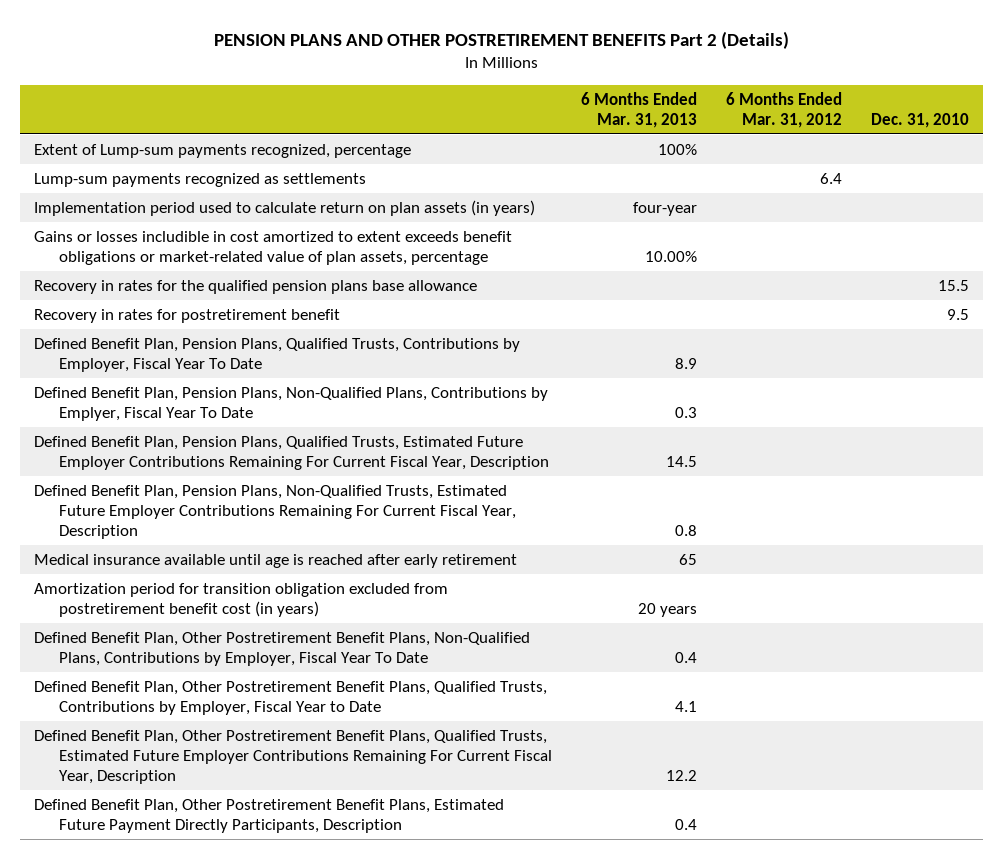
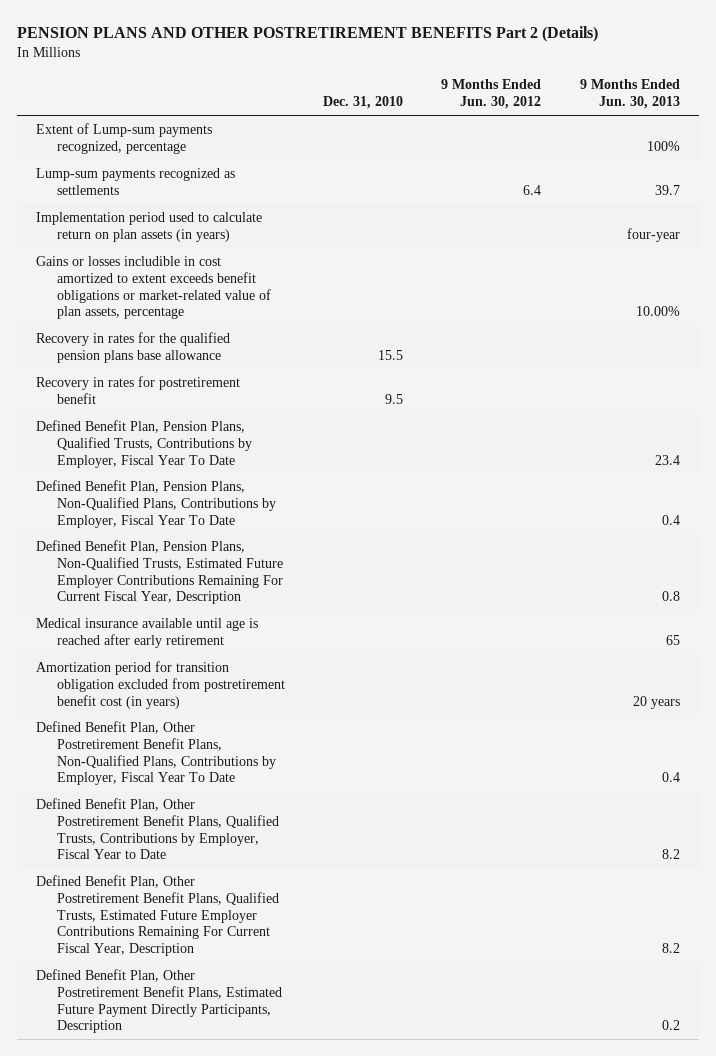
- | 6 Months Ended Mar. 31, 2013 | 6 Months Ended Mar. 31, 2012 | Dec. 31, 2010
+ | Dec. 31, 2010 | 9 Months Ended Jun. 30, 2012 | 9 Months Ended Jun. 30, 2013
- Defined Benefit Plan, Pension Plans, Non-Qualified Plans, Contributions by Emplyer, Fiscal Year To Date | 0.3 | |
- Defined Benefit Plan, Pension Plans, Qualified Trusts, Estimated Future Employer Contributions Remaining For Current Fiscal Year, Description | 14.5 | |
+ Defined Benefit Plan, Pension Plans, Non-Qualified Plans, Contributions by Employer, Fiscal Year To Date | | | 0.4

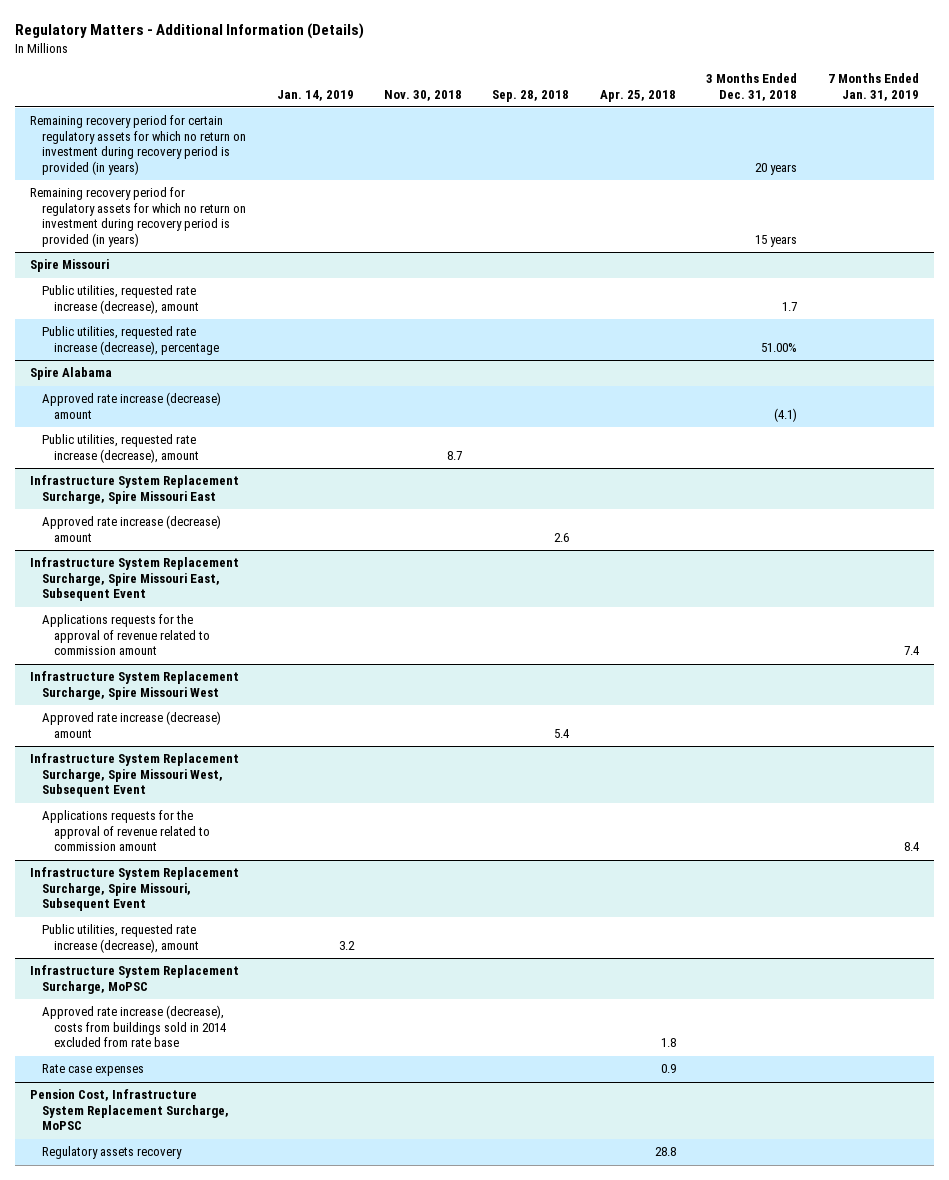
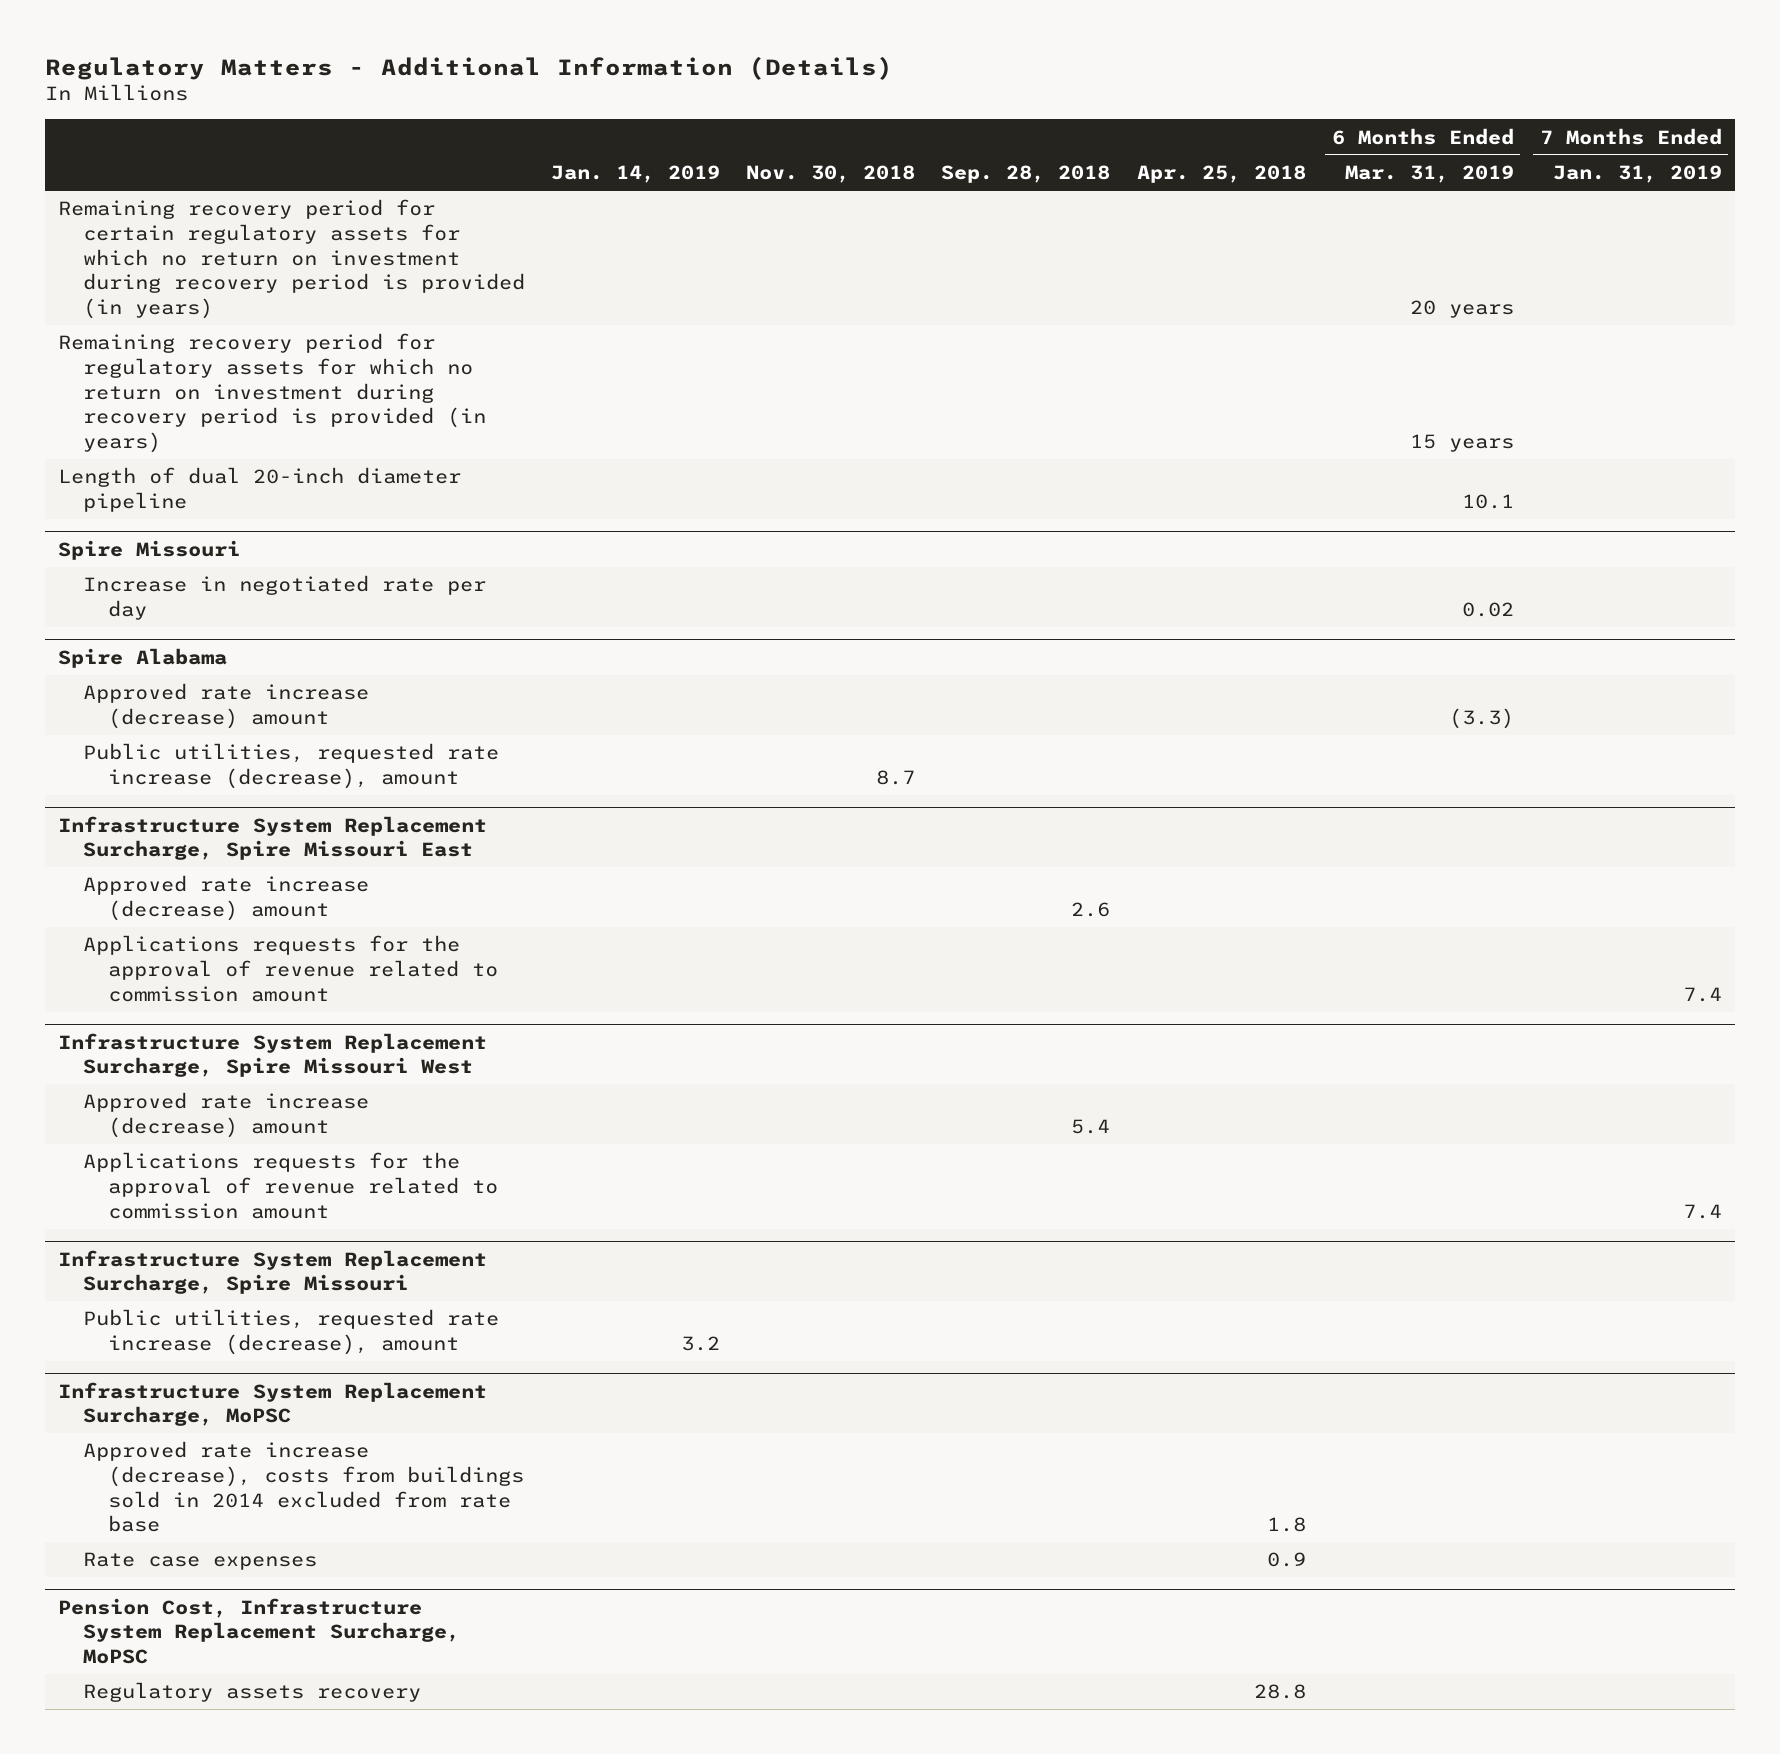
- | Jan. 14, 2019 | Nov. 30, 2018 | Sep. 28, 2018 | Apr. 25, 2018 | 3 Months Ended Dec. 31, 2018 | 7 Months Ended Jan. 31, 2019
+ | Jan. 14, 2019 | Nov. 30, 2018 | Sep. 28, 2018 | Apr. 25, 2018 | 6 Months Ended Mar. 31, 2019 | 7 Months Ended Jan. 31, 2019
+ Length of dual 20-inch diameter pipeline | | | | | 10.1 |
@ Spire Missouri
- Public utilities, requested rate increase (decrease), amount | | | | | 1.7 |
- Public utilities, requested rate increase (decrease), percentage | | | | | 51.00% |
+ Increase in negotiated rate per day | | | | | 0.02 |
- Infrastructure System Replacement Surcharge, Spire Missouri East, Subsequent Event
- Applications requests for the approval of revenue related to commission amount | | | | | | 7.4
@ Infrastructure System Replacement Surcharge, Spire Missouri East
+ Applications requests for the approval of revenue related to commission amount | | | | | | 7.4
- Infrastructure System Replacement Surcharge, Spire Missouri West, Subsequent Event
- Applications requests for the approval of revenue related to commission amount | | | | | | 8.4
- Infrastructure System Replacement Surcharge, Spire Missouri, Subsequent Event
@ Infrastructure System Replacement Surcharge, Spire Missouri West
+ Applications requests for the approval of revenue related to commission amount | | | | | | 7.4
+ Infrastructure System Replacement Surcharge, Spire Missouri

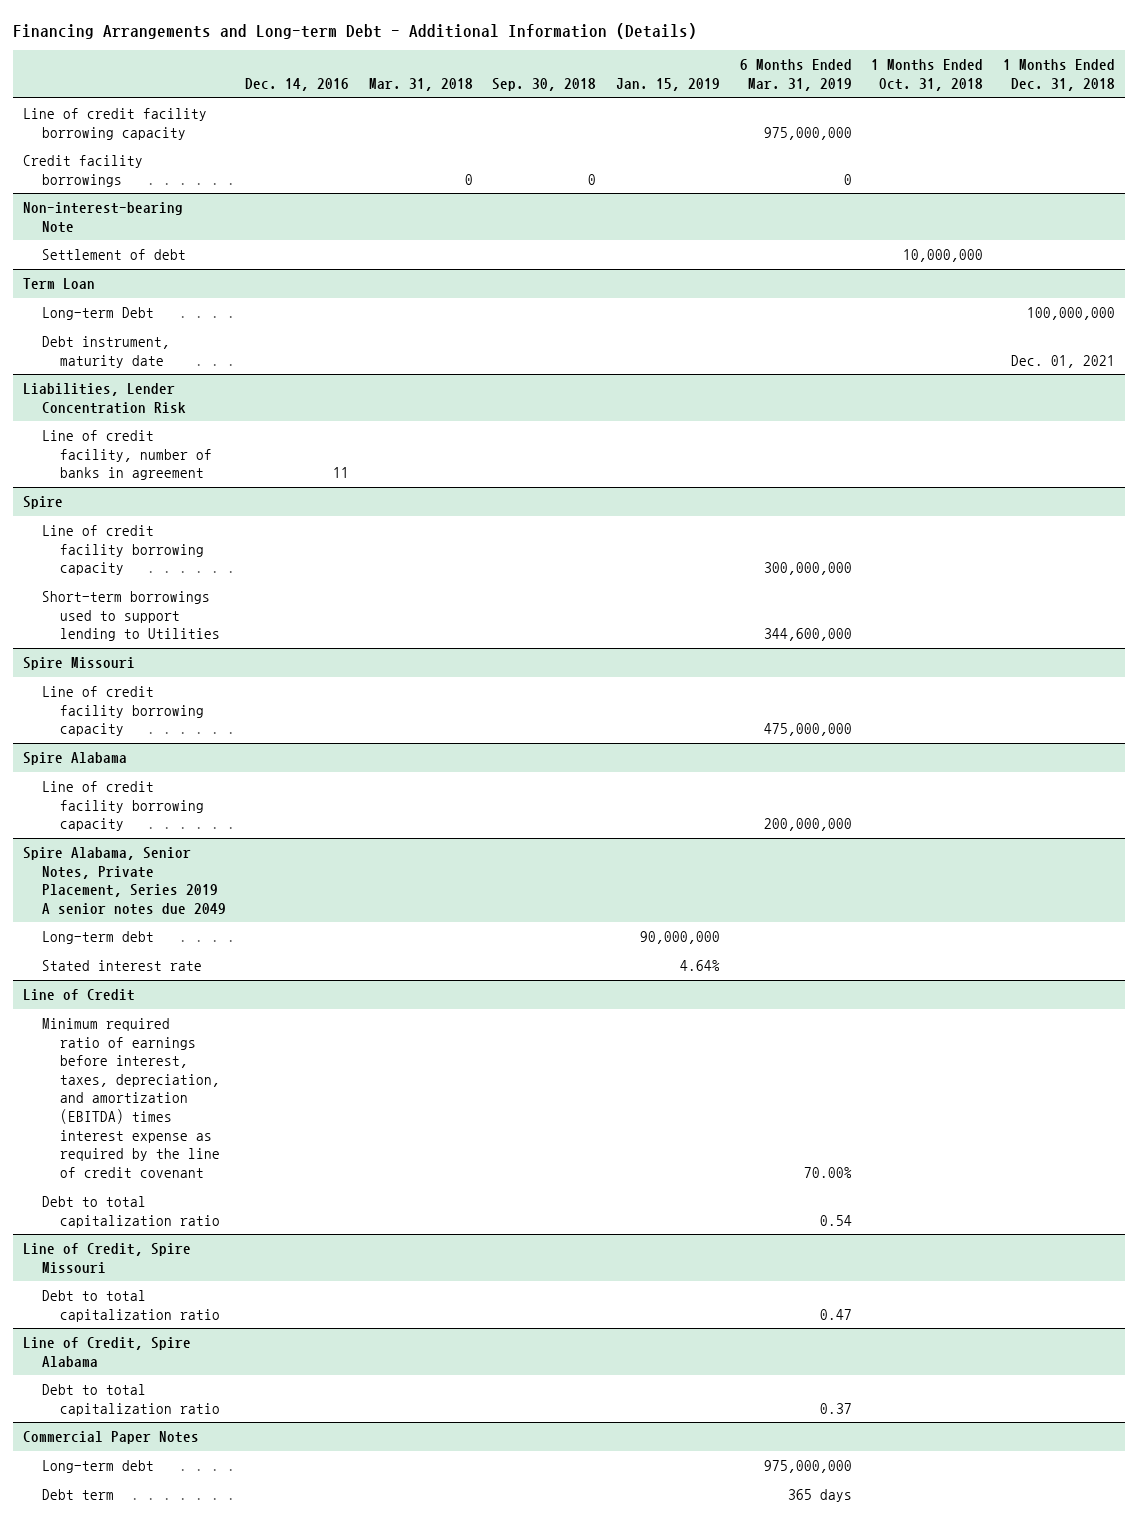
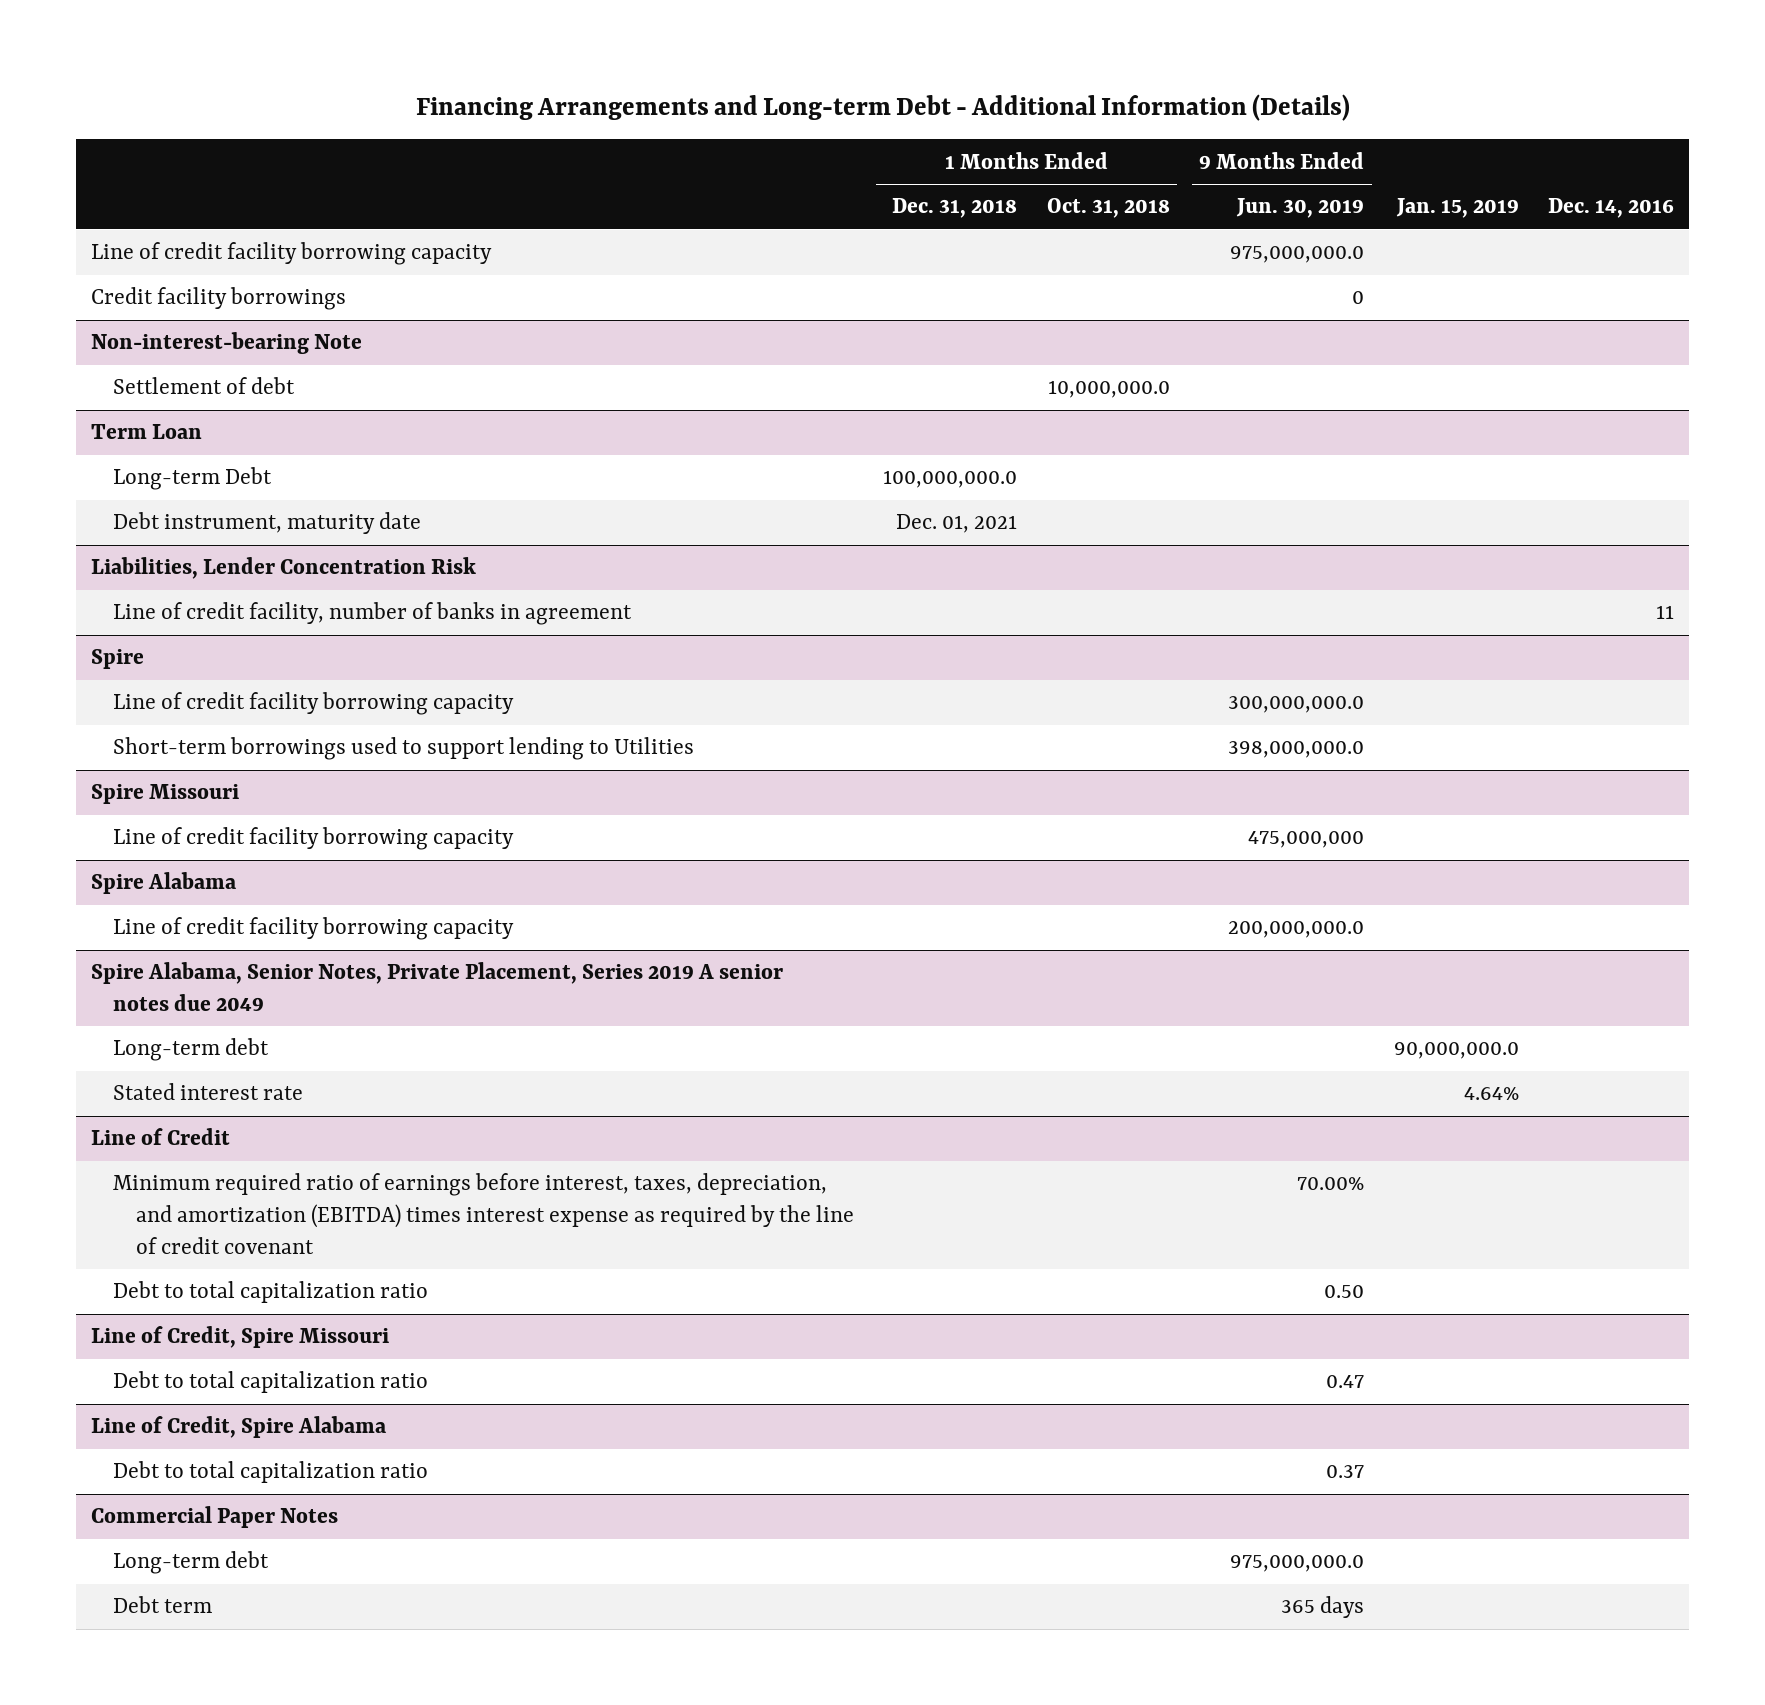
- | Dec. 14, 2016 | Mar. 31, 2018 | Sep. 30, 2018 | Jan. 15, 2019 | 6 Months Ended Mar. 31, 2019 | 1 Months Ended Oct. 31, 2018 | 1 Months Ended Dec. 31, 2018
+ | 1 Months Ended Dec. 31, 2018 | 1 Months Ended Oct. 31, 2018 | 9 Months Ended Jun. 30, 2019 | Jan. 15, 2019 | Dec. 14, 2016
@ Non-interest-bearing Note
- Settlement of debt | | | | | | 10,000,000 |
+ Settlement of debt | | 10,000,000.0 | | |
@ Term Loan
- Long-term Debt | | | | | | | 100,000,000
+ Long-term Debt | 100,000,000.0 | | | |
@ Spire Alabama, Senior Notes, Private Placement, Series 2019 A senior notes due 2049
- Long-term debt | | | | 90,000,000 | | |
+ Long-term debt | | | | 90,000,000.0 |

